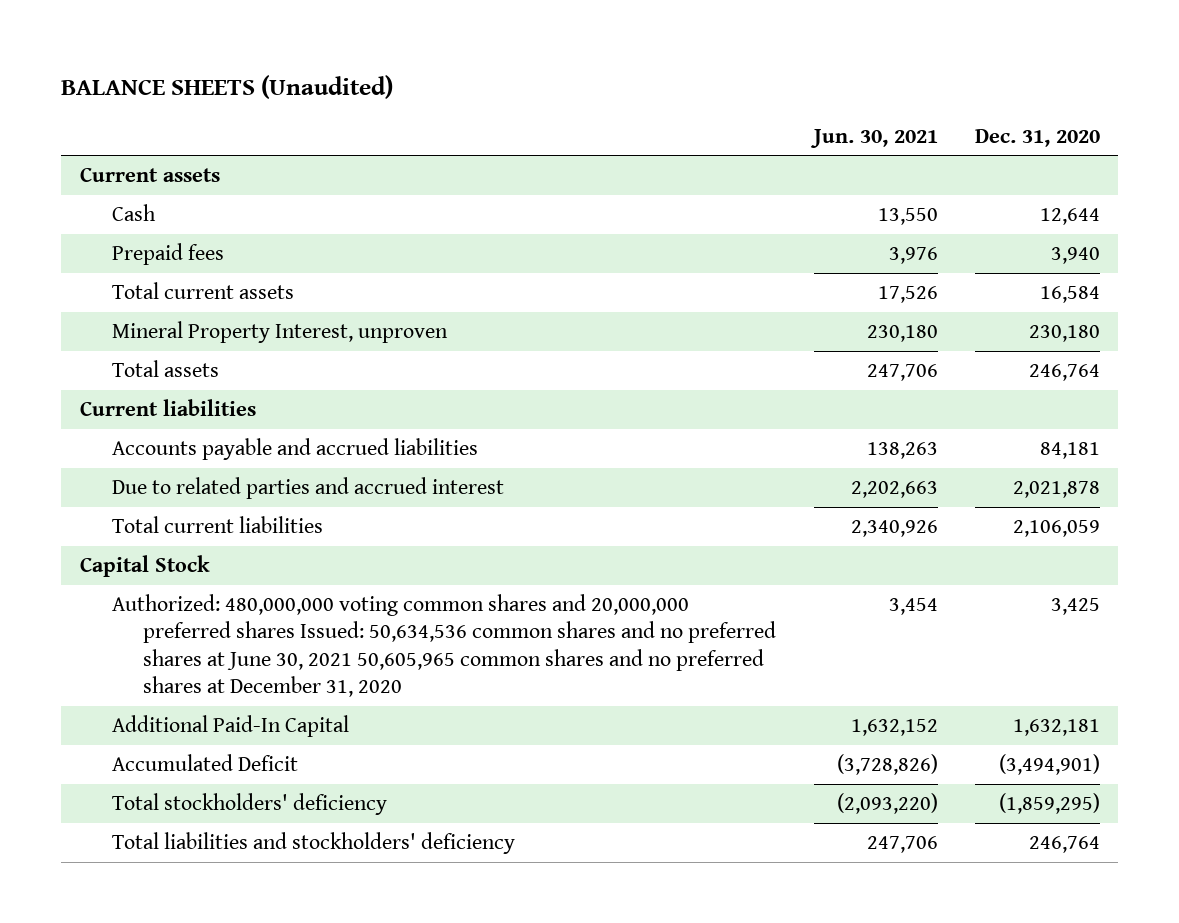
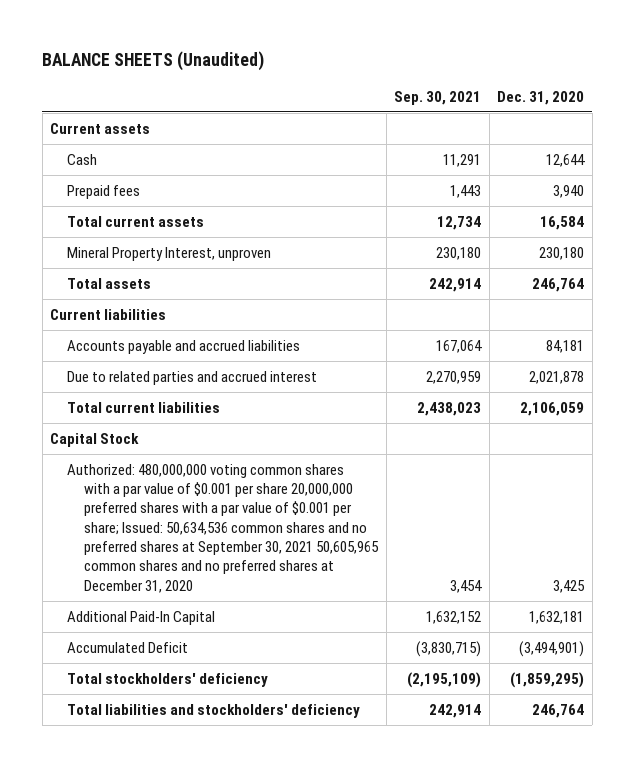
- | Jun. 30, 2021 | Dec. 31, 2020
+ | Sep. 30, 2021 | Dec. 31, 2020
- Authorized: 480,000,000 voting common shares and 20,000,000 preferred shares Issued: 50,634,536 common shares and no preferred shares at June 30, 2021 50,605,965 common shares and no preferred shares at December 31, 2020 | 3,454 | 3,425
+ Authorized: 480,000,000 voting common shares with a par value of $0.001 per share 20,000,000 preferred shares with a par value of $0.001 per share; Issued: 50,634,536 common shares and no preferred shares at September 30, 2021 50,605,965 common shares and no preferred shares at December 31, 2020 | 3,454 | 3,425

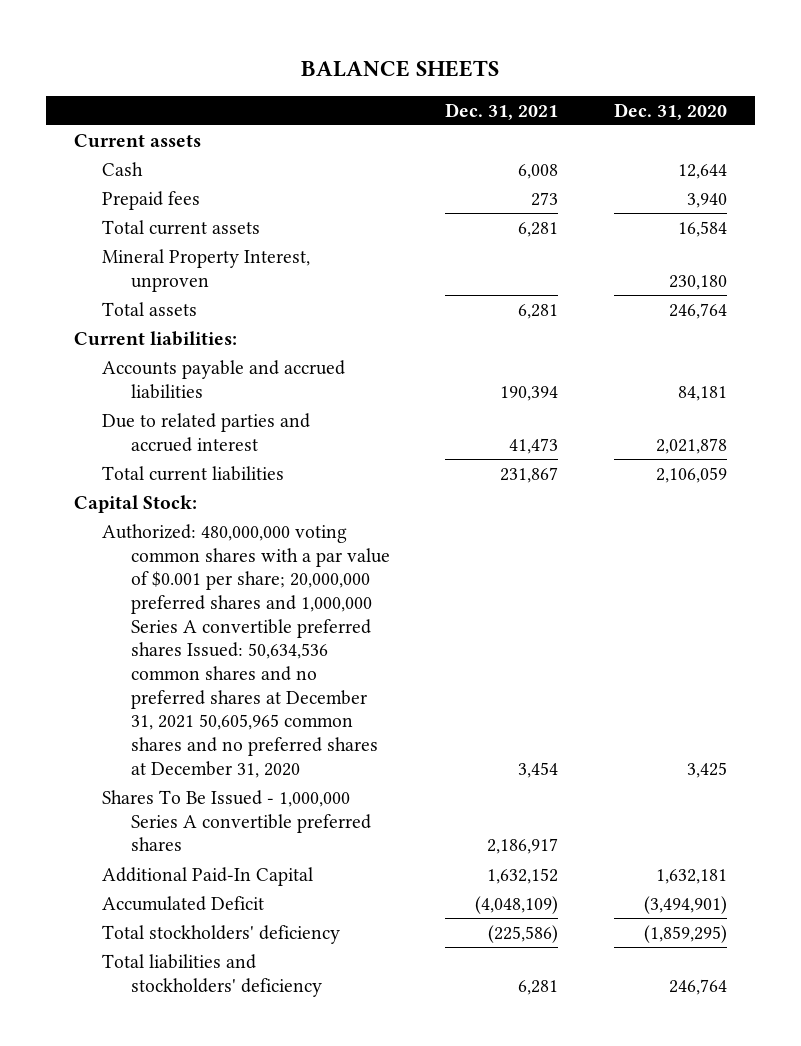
- BALANCE SHEETS (Unaudited)
+ BALANCE SHEETS
- | Sep. 30, 2021 | Dec. 31, 2020
+ | Dec. 31, 2021 | Dec. 31, 2020
- Current liabilities
+ Current liabilities:
- Capital Stock
- Authorized: 480,000,000 voting common shares with a par value of $0.001 per share 20,000,000 preferred shares with a par value of $0.001 per share; Issued: 50,634,536 common shares and no preferred shares at September 30, 2021 50,605,965 common shares and no preferred shares at December 31, 2020 | 3,454 | 3,425
+ Capital Stock:
+ Authorized: 480,000,000 voting common shares with a par value of $0.001 per share; 20,000,000 preferred shares and 1,000,000 Series A convertible preferred shares Issued: 50,634,536 common shares and no preferred shares at December 31, 2021 50,605,965 common shares and no preferred shares at December 31, 2020 | 3,454 | 3,425
+ Shares To Be Issued - 1,000,000 Series A convertible preferred shares | 2,186,917 |

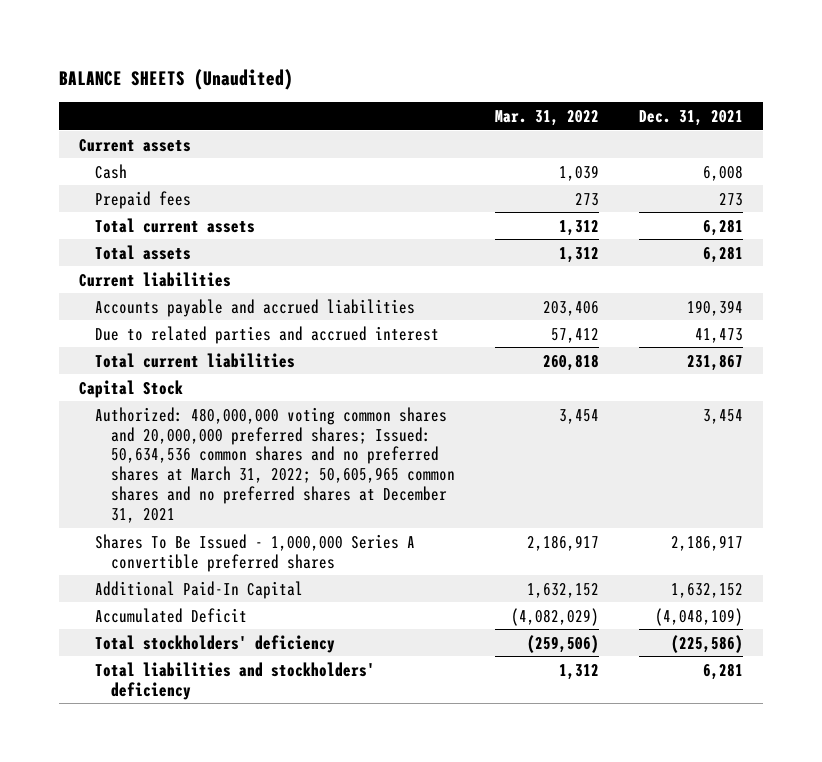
- BALANCE SHEETS
+ BALANCE SHEETS (Unaudited)
- | Dec. 31, 2021 | Dec. 31, 2020
+ | Mar. 31, 2022 | Dec. 31, 2021
- Mineral Property Interest, unproven | | 230,180
- Current liabilities:
+ Current liabilities
- Capital Stock:
- Authorized: 480,000,000 voting common shares with a par value of $0.001 per share; 20,000,000 preferred shares and 1,000,000 Series A convertible preferred shares Issued: 50,634,536 common shares and no preferred shares at December 31, 2021 50,605,965 common shares and no preferred shares at December 31, 2020 | 3,454 | 3,425
+ Capital Stock
+ Authorized: 480,000,000 voting common shares and 20,000,000 preferred shares; Issued: 50,634,536 common shares and no preferred shares at March 31, 2022; 50,605,965 common shares and no preferred shares at December 31, 2021 | 3,454 | 3,454

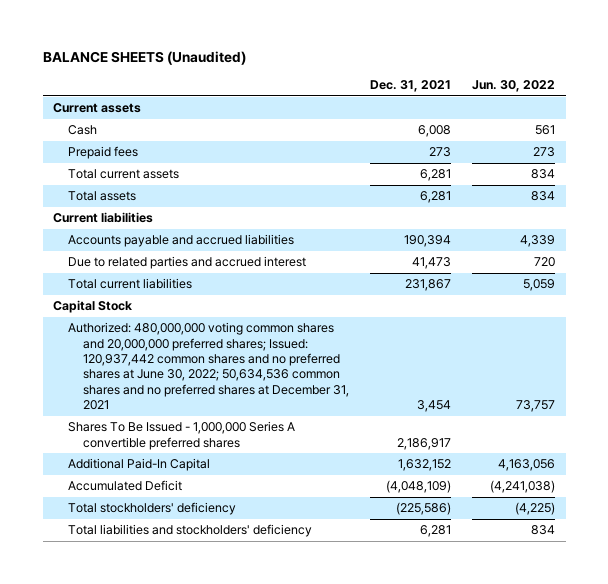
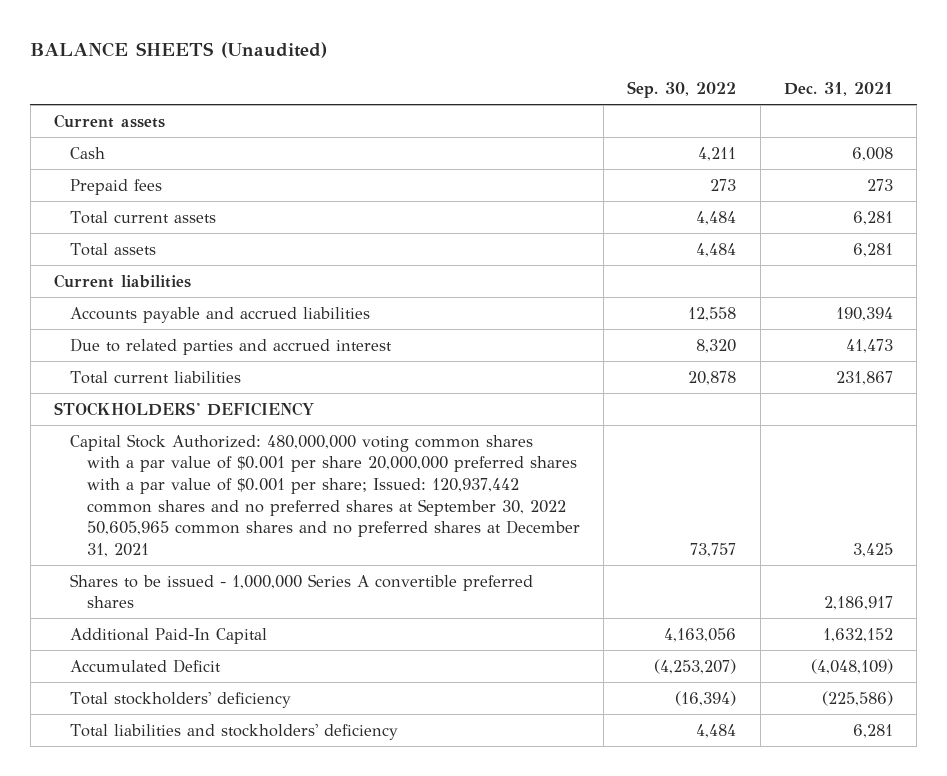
- | Dec. 31, 2021 | Jun. 30, 2022
+ | Sep. 30, 2022 | Dec. 31, 2021
- Capital Stock
- Authorized: 480,000,000 voting common shares and 20,000,000 preferred shares; Issued: 120,937,442 common shares and no preferred shares at June 30, 2022; 50,634,536 common shares and no preferred shares at December 31, 2021 | 3,454 | 73,757
- Shares To Be Issued - 1,000,000 Series A convertible preferred shares | 2,186,917 |
+ STOCKHOLDERS' DEFICIENCY
+ Capital Stock Authorized: 480,000,000 voting common shares with a par value of $0.001 per share 20,000,000 preferred shares with a par value of $0.001 per share; Issued: 120,937,442 common shares and no preferred shares at September 30, 2022 50,605,965 common shares and no preferred shares at December 31, 2021 | 73,757 | 3,425
+ Shares to be issued - 1,000,000 Series A convertible preferred shares | | 2,186,917

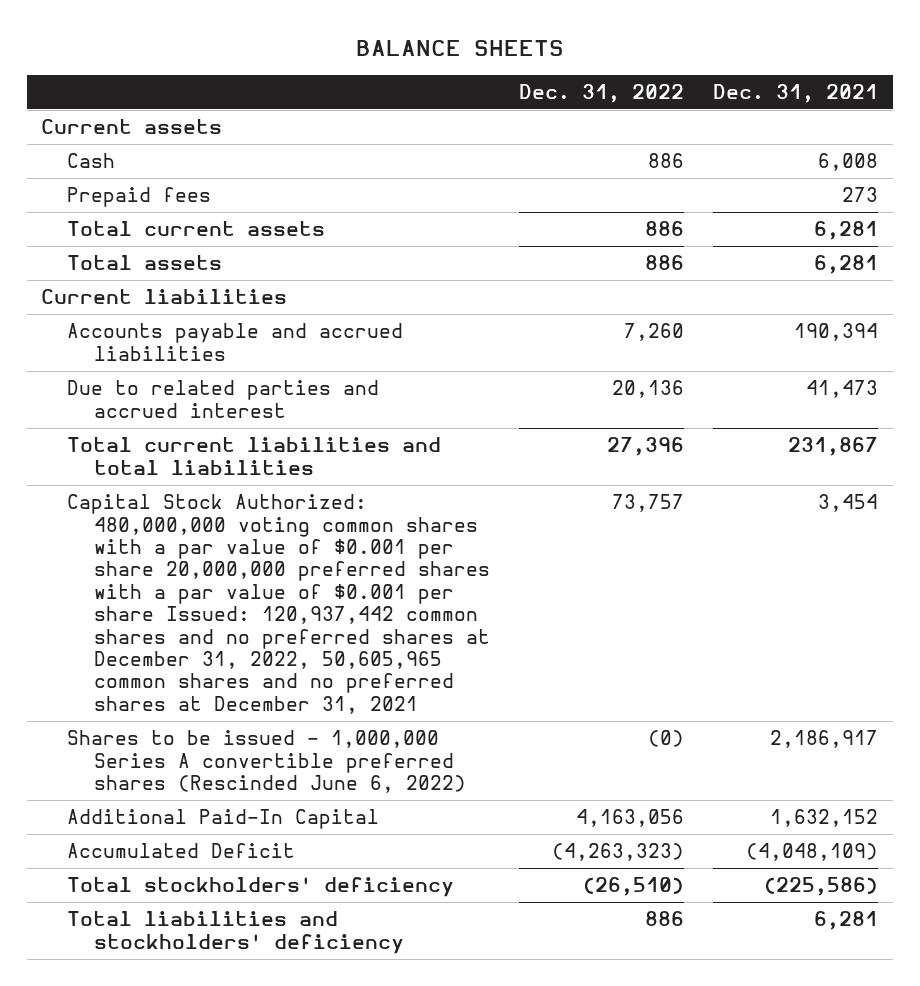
- BALANCE SHEETS (Unaudited)
+ BALANCE SHEETS
- | Sep. 30, 2022 | Dec. 31, 2021
+ | Dec. 31, 2022 | Dec. 31, 2021
- Total current liabilities | 20,878 | 231,867
- STOCKHOLDERS' DEFICIENCY
- Capital Stock Authorized: 480,000,000 voting common shares with a par value of $0.001 per share 20,000,000 preferred shares with a par value of $0.001 per share; Issued: 120,937,442 common shares and no preferred shares at September 30, 2022 50,605,965 common shares and no preferred shares at December 31, 2021 | 73,757 | 3,425
- Shares to be issued - 1,000,000 Series A convertible preferred shares | | 2,186,917
+ Total current liabilities and total liabilities | 27,396 | 231,867
+ Capital Stock Authorized: 480,000,000 voting common shares with a par value of $0.001 per share 20,000,000 preferred shares with a par value of $0.001 per share Issued: 120,937,442 common shares and no preferred shares at December 31, 2022, 50,605,965 common shares and no preferred shares at December 31, 2021 | 73,757 | 3,454
+ Shares to be issued - 1,000,000 Series A convertible preferred shares (Rescinded June 6, 2022) | (0) | 2,186,917

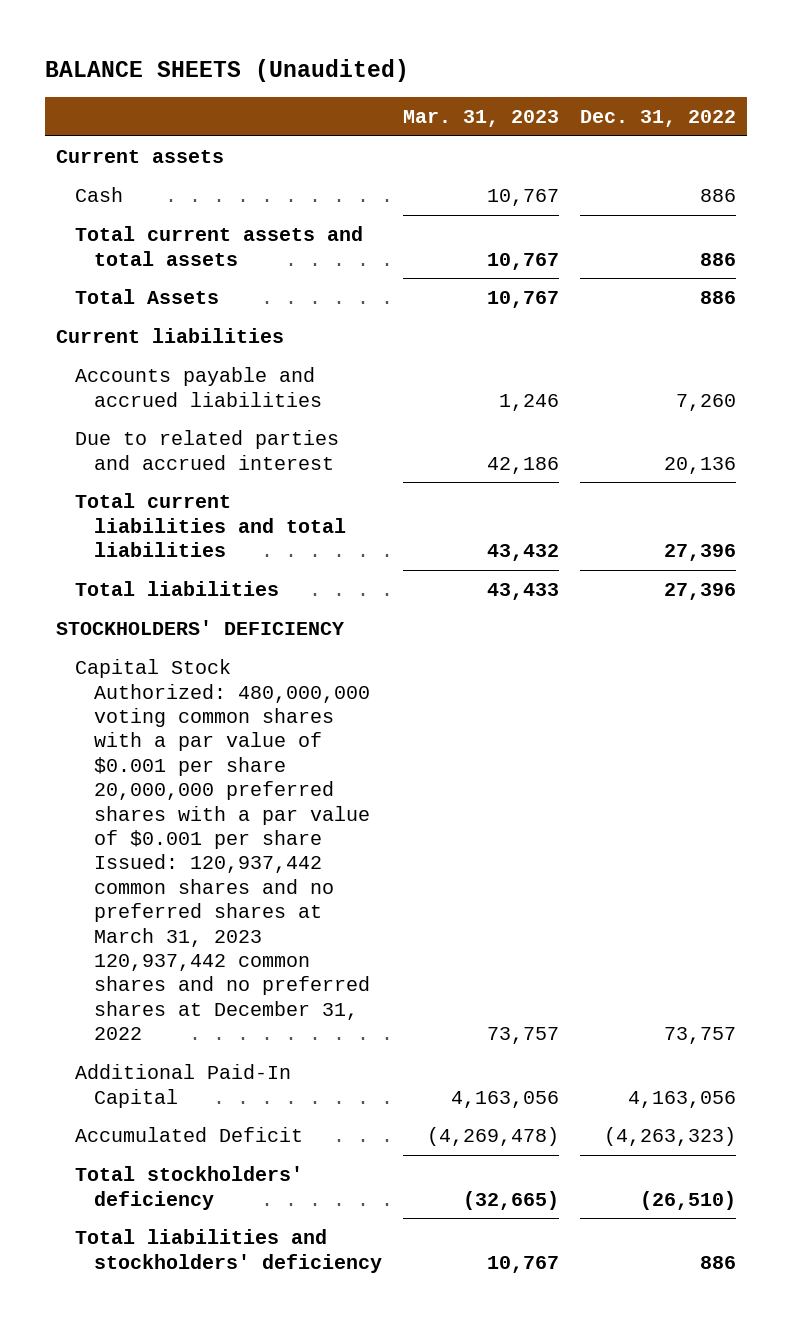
- BALANCE SHEETS
+ BALANCE SHEETS (Unaudited)
- | Dec. 31, 2022 | Dec. 31, 2021
+ | Mar. 31, 2023 | Dec. 31, 2022
- Prepaid fees | | 273
- Total current assets | 886 | 6,281
- Total assets | 886 | 6,281
+ Total current assets and total assets | 10,767 | 886
+ Total Assets | 10,767 | 886
- Capital Stock Authorized: 480,000,000 voting common shares with a par value of $0.001 per share 20,000,000 preferred shares with a par value of $0.001 per share Issued: 120,937,442 common shares and no preferred shares at December 31, 2022, 50,605,965 common shares and no preferred shares at December 31, 2021 | 73,757 | 3,454
- Shares to be issued - 1,000,000 Series A convertible preferred shares (Rescinded June 6, 2022) | (0) | 2,186,917
+ Total liabilities | 43,433 | 27,396
+ STOCKHOLDERS' DEFICIENCY
+ Capital Stock Authorized: 480,000,000 voting common shares with a par value of $0.001 per share 20,000,000 preferred shares with a par value of $0.001 per share Issued: 120,937,442 common shares and no preferred shares at March 31, 2023 120,937,442 common shares and no preferred shares at December 31, 2022 | 73,757 | 73,757

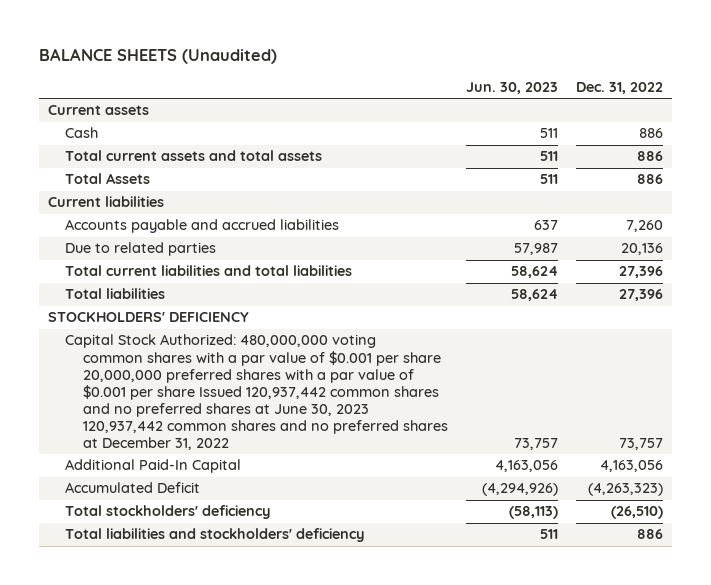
- | Mar. 31, 2023 | Dec. 31, 2022
+ | Jun. 30, 2023 | Dec. 31, 2022
- Due to related parties and accrued interest | 42,186 | 20,136
+ Due to related parties | 57,987 | 20,136
- Capital Stock Authorized: 480,000,000 voting common shares with a par value of $0.001 per share 20,000,000 preferred shares with a par value of $0.001 per share Issued: 120,937,442 common shares and no preferred shares at March 31, 2023 120,937,442 common shares and no preferred shares at December 31, 2022 | 73,757 | 73,757
+ Capital Stock Authorized: 480,000,000 voting common shares with a par value of $0.001 per share 20,000,000 preferred shares with a par value of $0.001 per share Issued 120,937,442 common shares and no preferred shares at June 30, 2023 120,937,442 common shares and no preferred shares at December 31, 2022 | 73,757 | 73,757

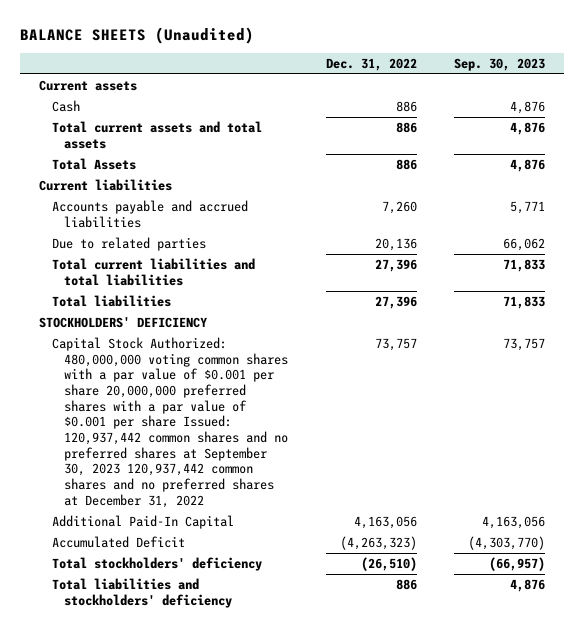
- | Jun. 30, 2023 | Dec. 31, 2022
+ | Dec. 31, 2022 | Sep. 30, 2023
- Capital Stock Authorized: 480,000,000 voting common shares with a par value of $0.001 per share 20,000,000 preferred shares with a par value of $0.001 per share Issued 120,937,442 common shares and no preferred shares at June 30, 2023 120,937,442 common shares and no preferred shares at December 31, 2022 | 73,757 | 73,757
+ Capital Stock Authorized: 480,000,000 voting common shares with a par value of $0.001 per share 20,000,000 preferred shares with a par value of $0.001 per share Issued: 120,937,442 common shares and no preferred shares at September 30, 2023 120,937,442 common shares and no preferred shares at December 31, 2022 | 73,757 | 73,757

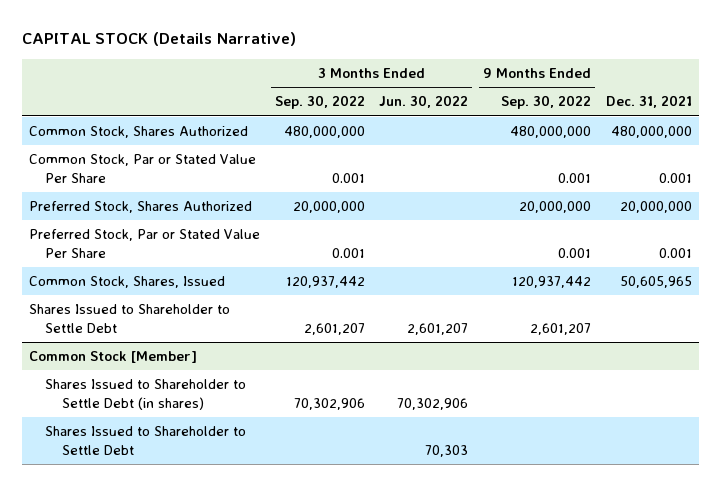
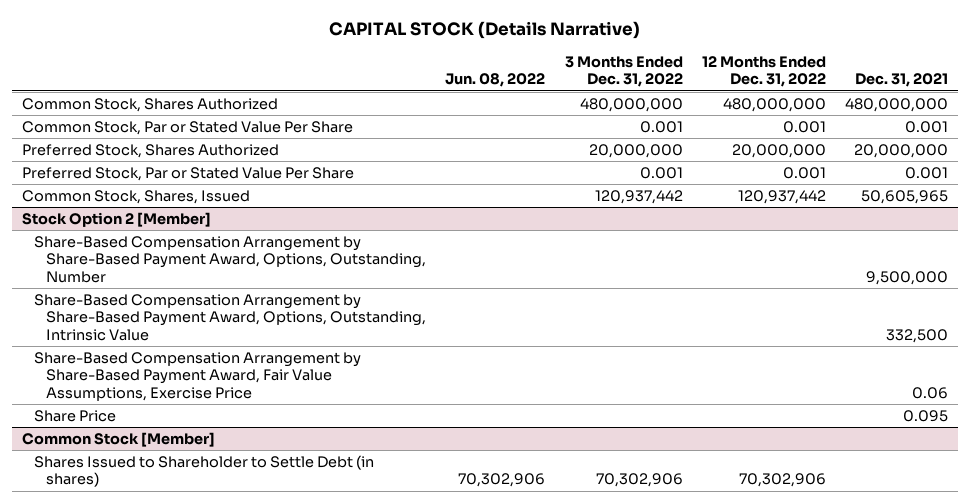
- | 3 Months Ended Sep. 30, 2022 | 3 Months Ended Jun. 30, 2022 | 9 Months Ended Sep. 30, 2022 | Dec. 31, 2021
+ | Jun. 08, 2022 | 3 Months Ended Dec. 31, 2022 | 12 Months Ended Dec. 31, 2022 | Dec. 31, 2021
- Shares Issued to Shareholder to Settle Debt | 2,601,207 | 2,601,207 | 2,601,207 |
+ Stock Option 2 [Member]
+ Share-Based Compensation Arrangement by Share-Based Payment Award, Options, Outstanding, Number | | | | 9,500,000
+ Share-Based Compensation Arrangement by Share-Based Payment Award, Options, Outstanding, Intrinsic Value | | | | 332,500
+ Share-Based Compensation Arrangement by Share-Based Payment Award, Fair Value Assumptions, Exercise Price | | | | 0.06
+ Share Price | | | | 0.095
@ Common Stock [Member]
- Shares Issued to Shareholder to Settle Debt | | 70,303 | |

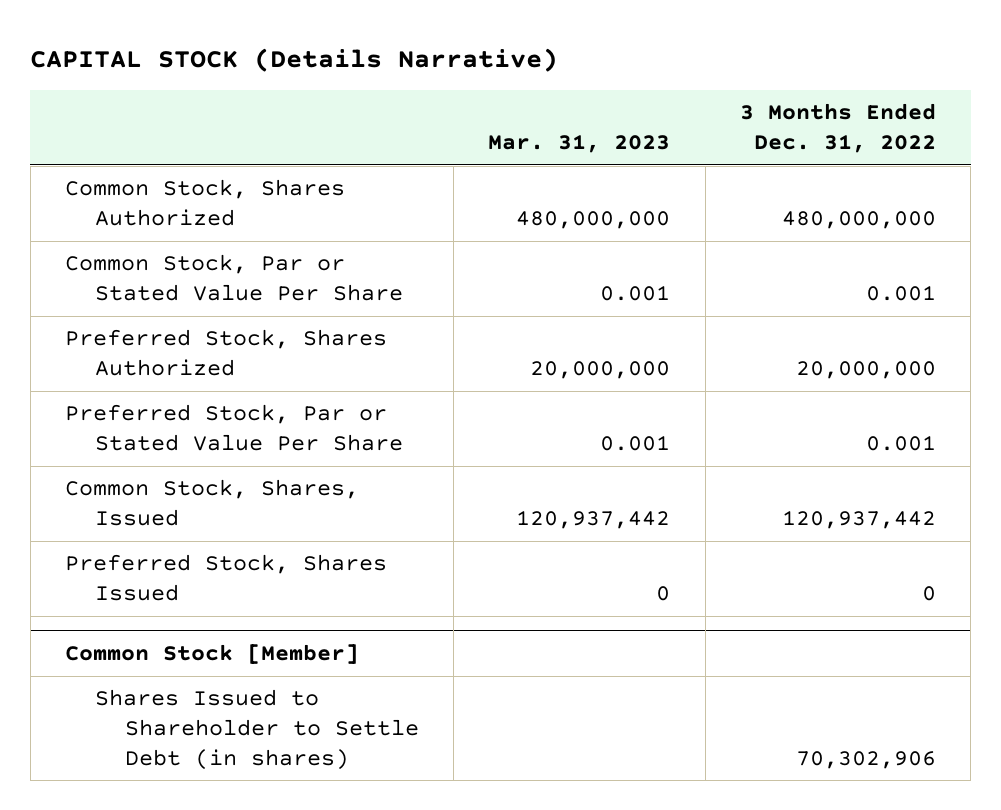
- | Jun. 08, 2022 | 3 Months Ended Dec. 31, 2022 | 12 Months Ended Dec. 31, 2022 | Dec. 31, 2021
+ | Mar. 31, 2023 | 3 Months Ended Dec. 31, 2022
- Stock Option 2 [Member]
- Share-Based Compensation Arrangement by Share-Based Payment Award, Options, Outstanding, Number | | | | 9,500,000
- Share-Based Compensation Arrangement by Share-Based Payment Award, Options, Outstanding, Intrinsic Value | | | | 332,500
- Share-Based Compensation Arrangement by Share-Based Payment Award, Fair Value Assumptions, Exercise Price | | | | 0.06
- Share Price | | | | 0.095
+ Preferred Stock, Shares Issued | 0 | 0

